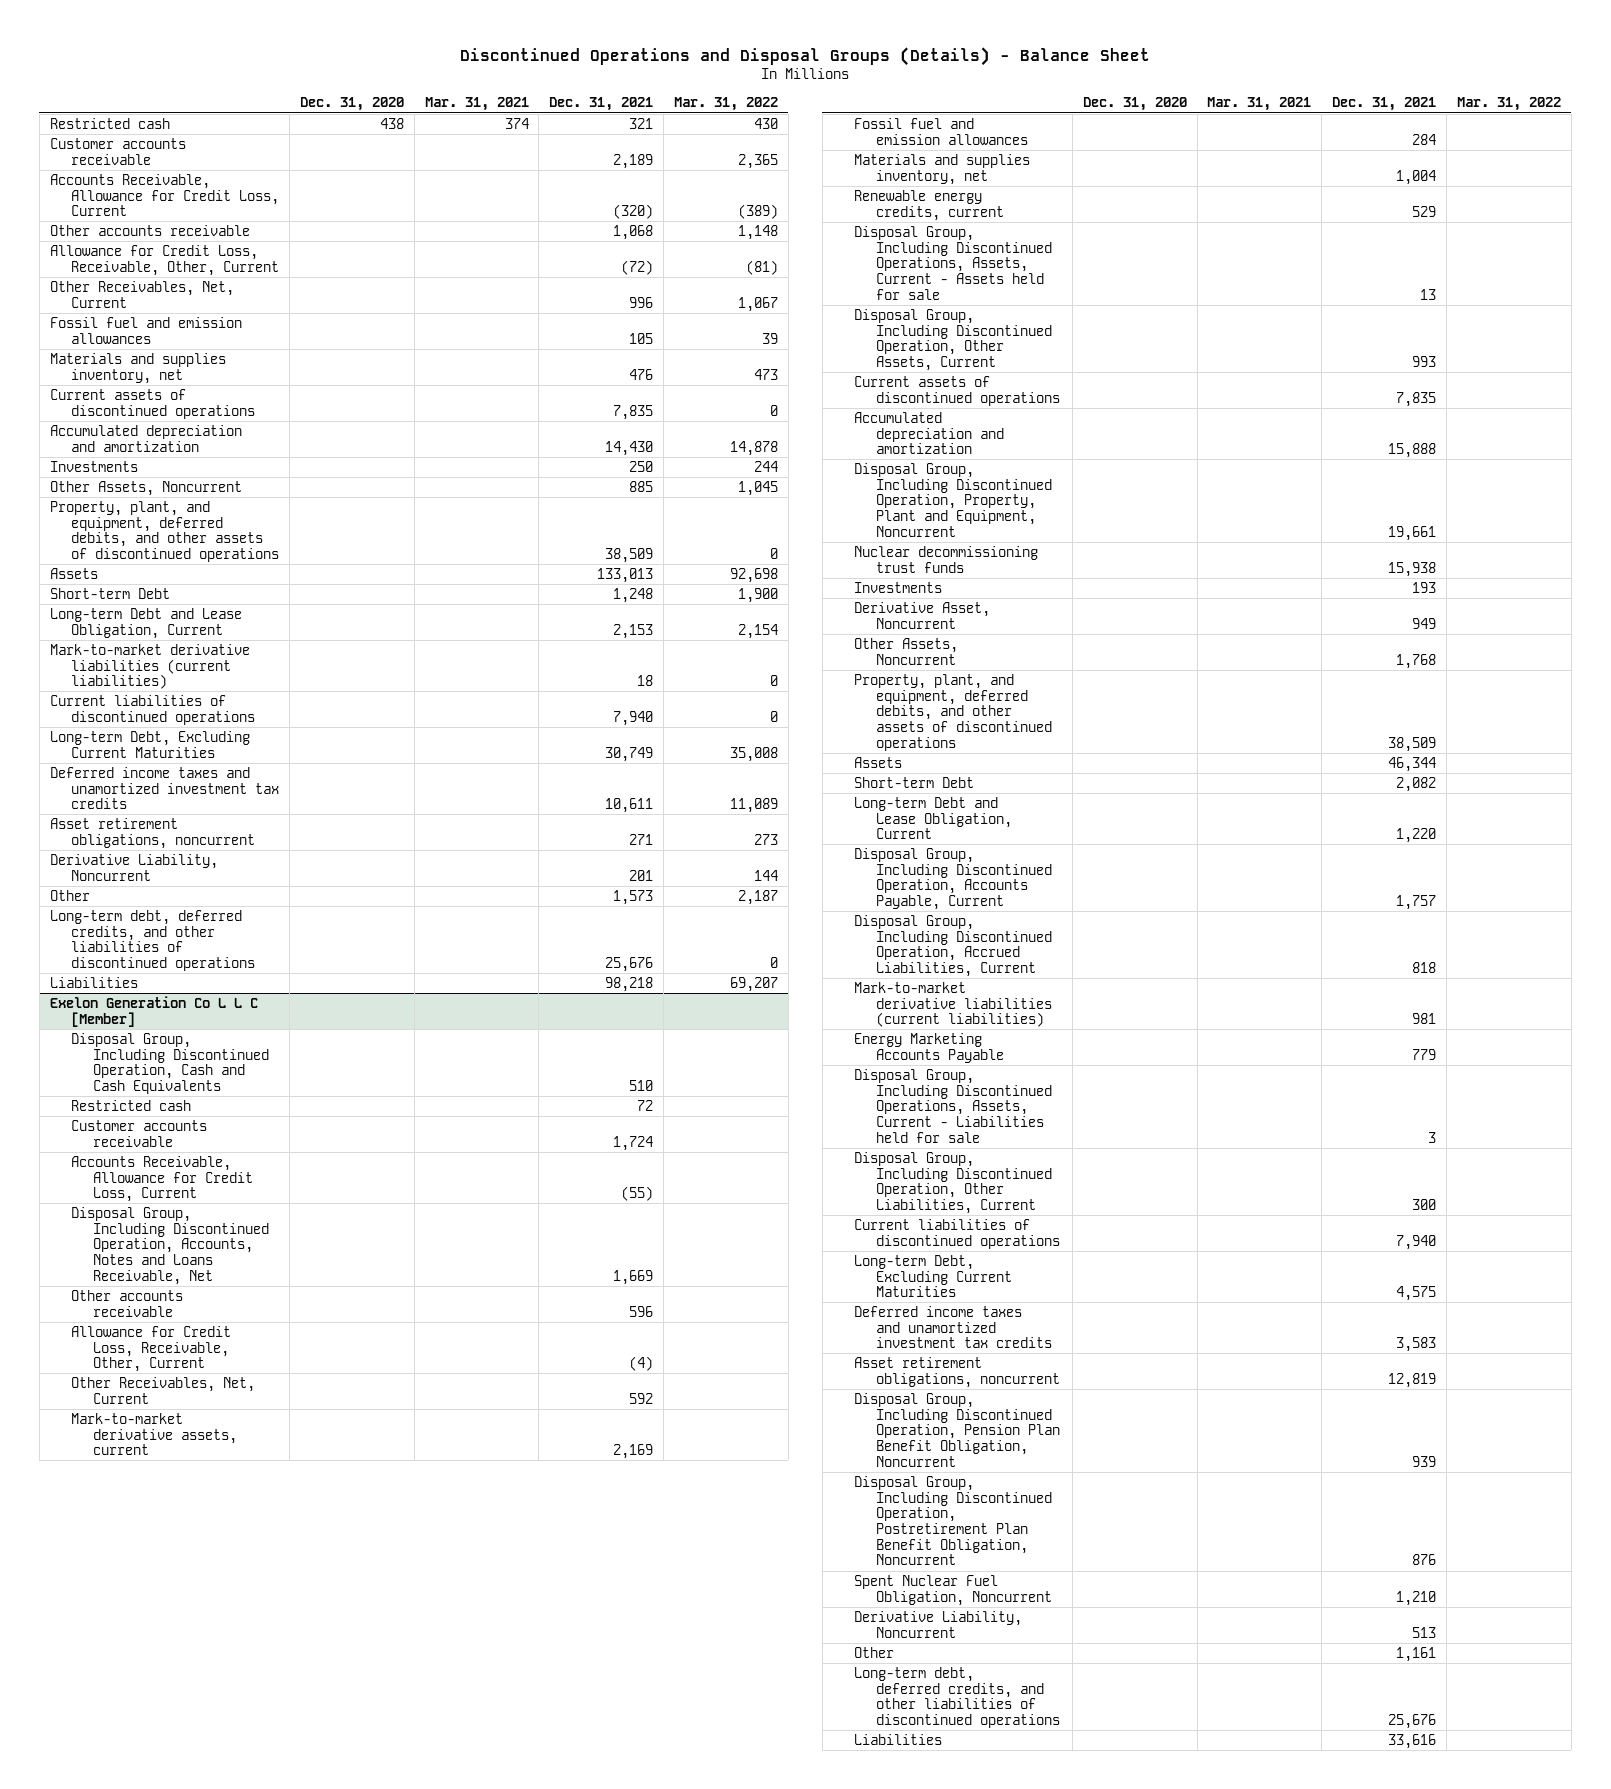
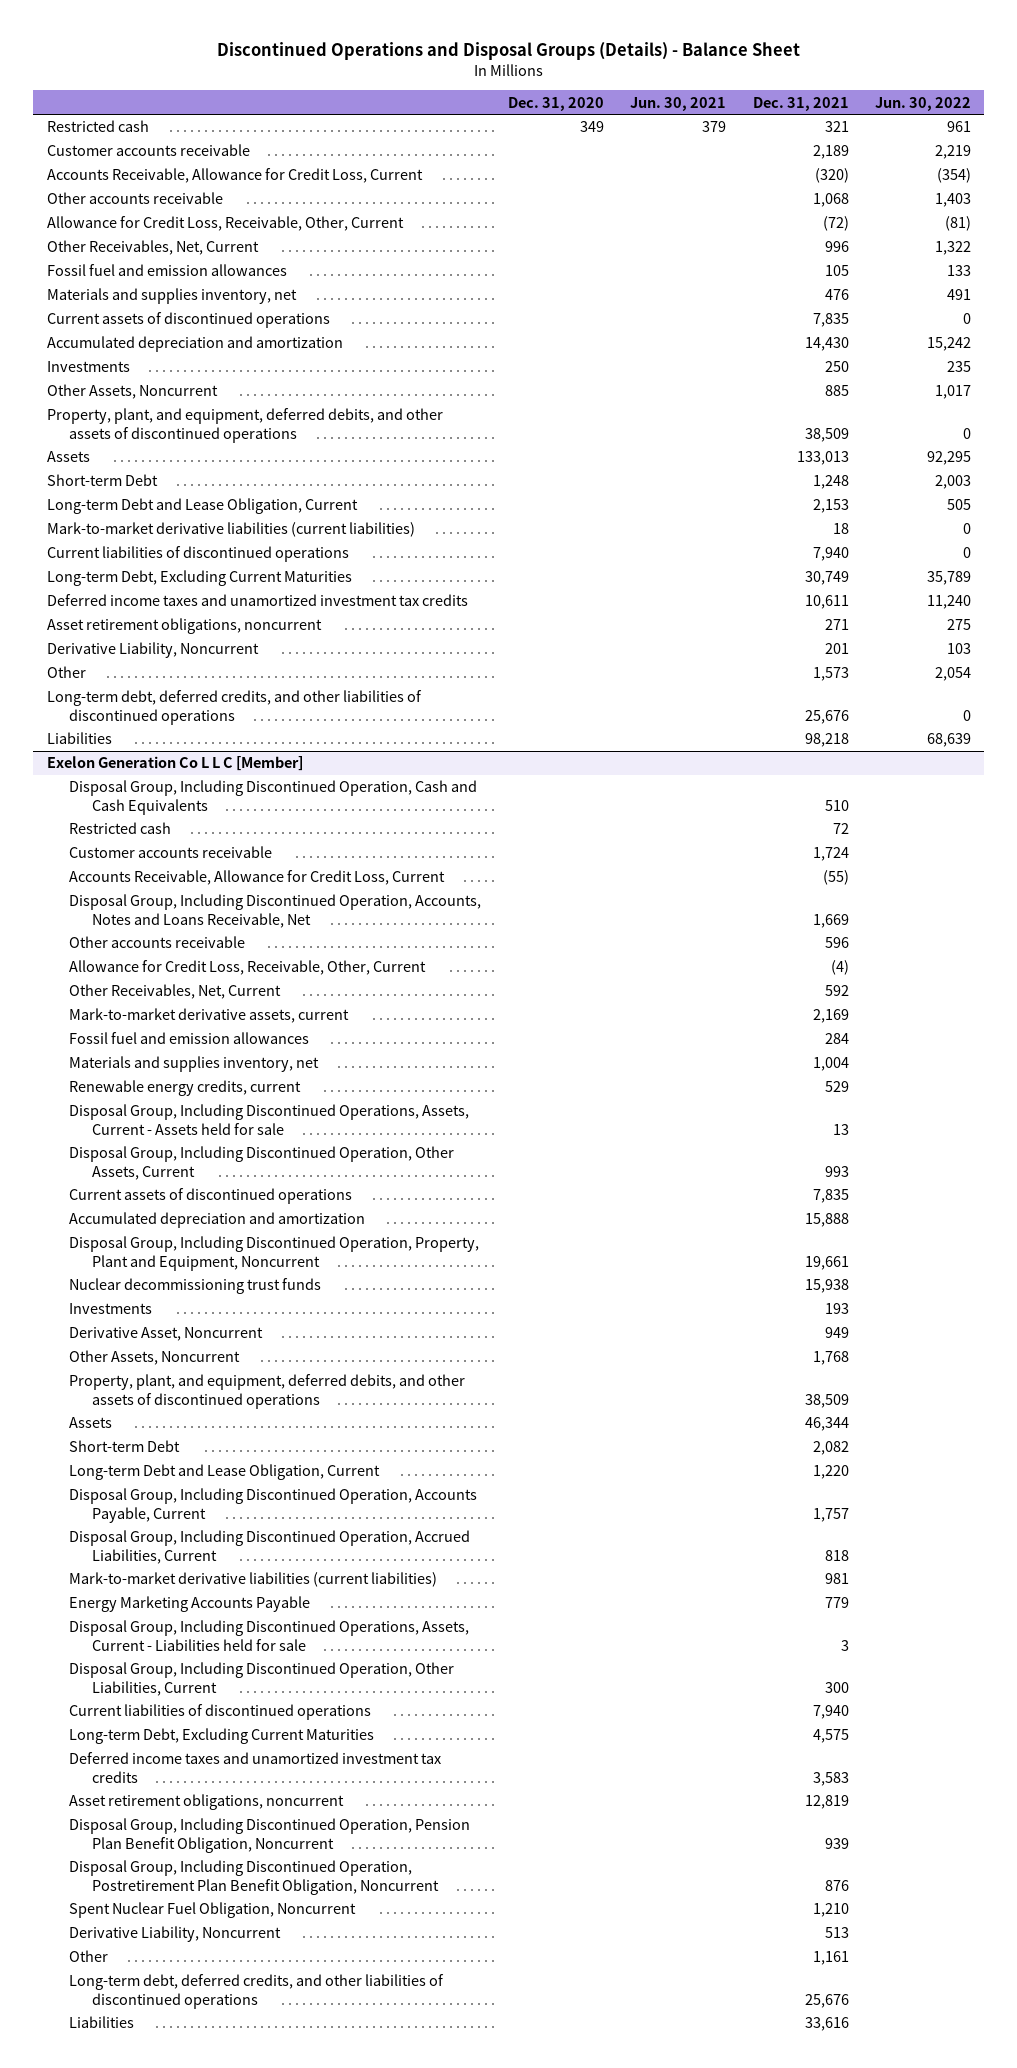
- | Dec. 31, 2020 | Mar. 31, 2021 | Dec. 31, 2021 | Mar. 31, 2022
+ | Dec. 31, 2020 | Jun. 30, 2021 | Dec. 31, 2021 | Jun. 30, 2022
- Restricted cash | 438 | 374 | 321 | 430
+ Restricted cash | 349 | 379 | 321 | 961

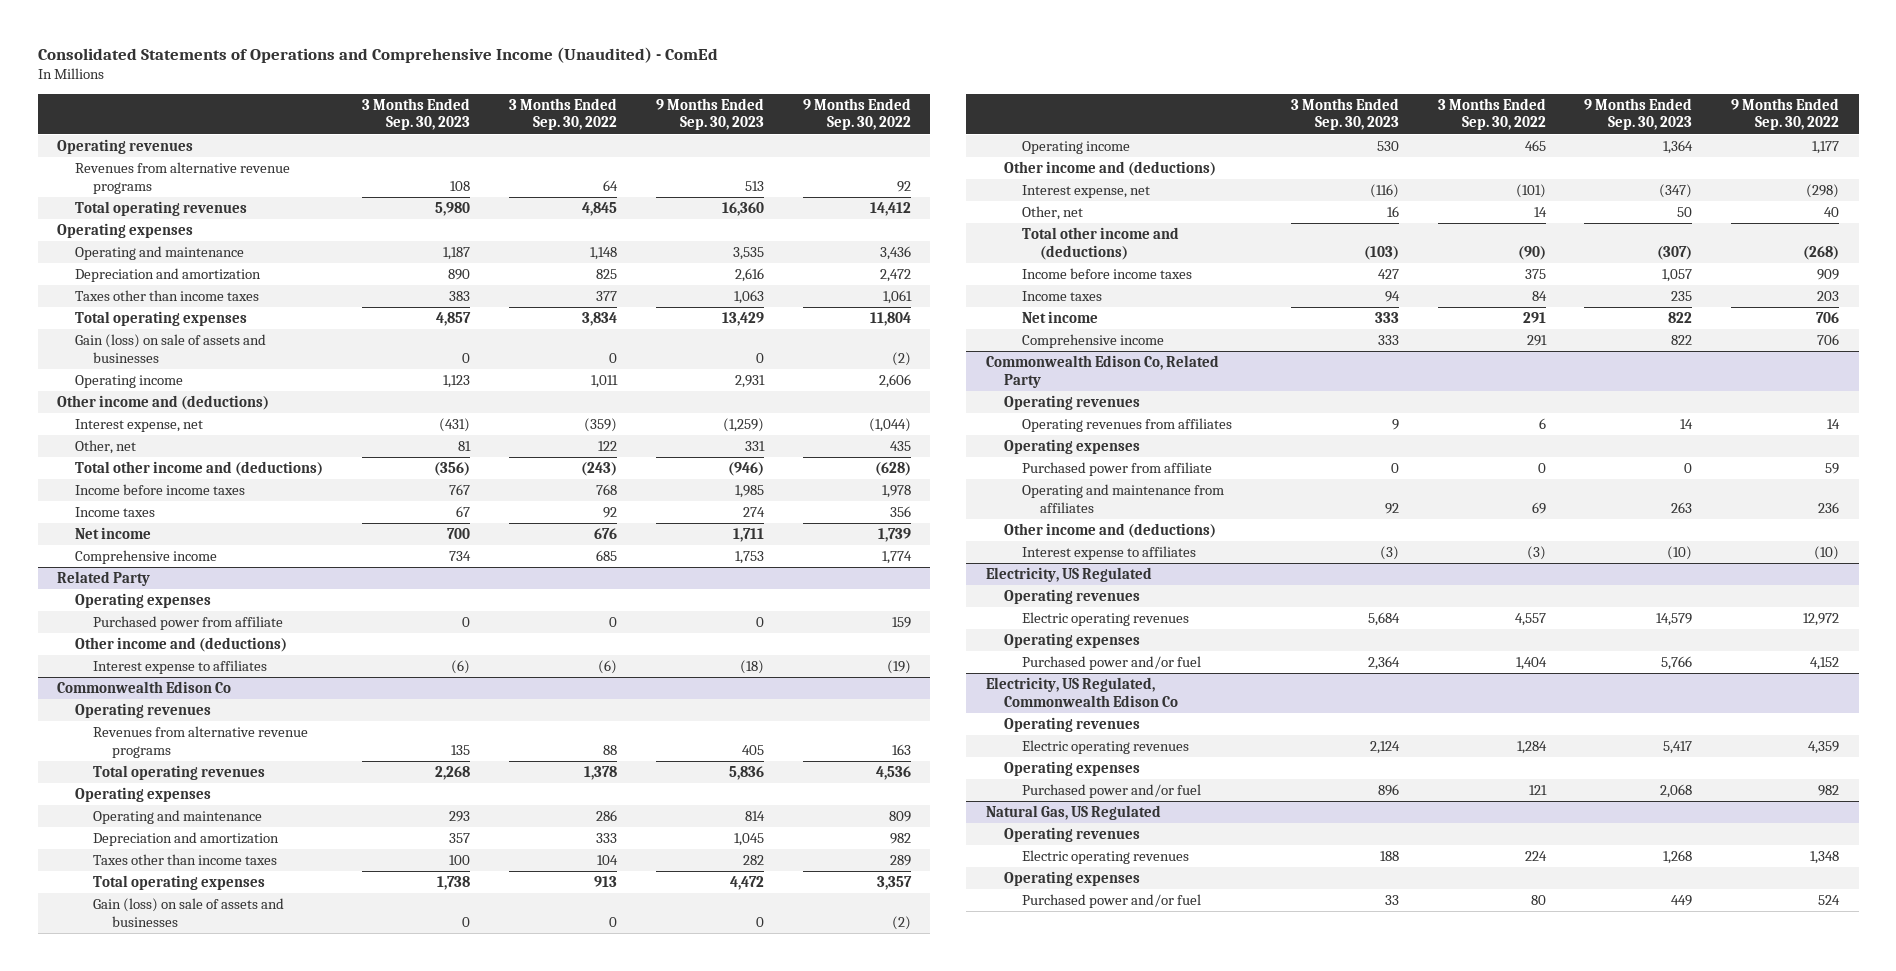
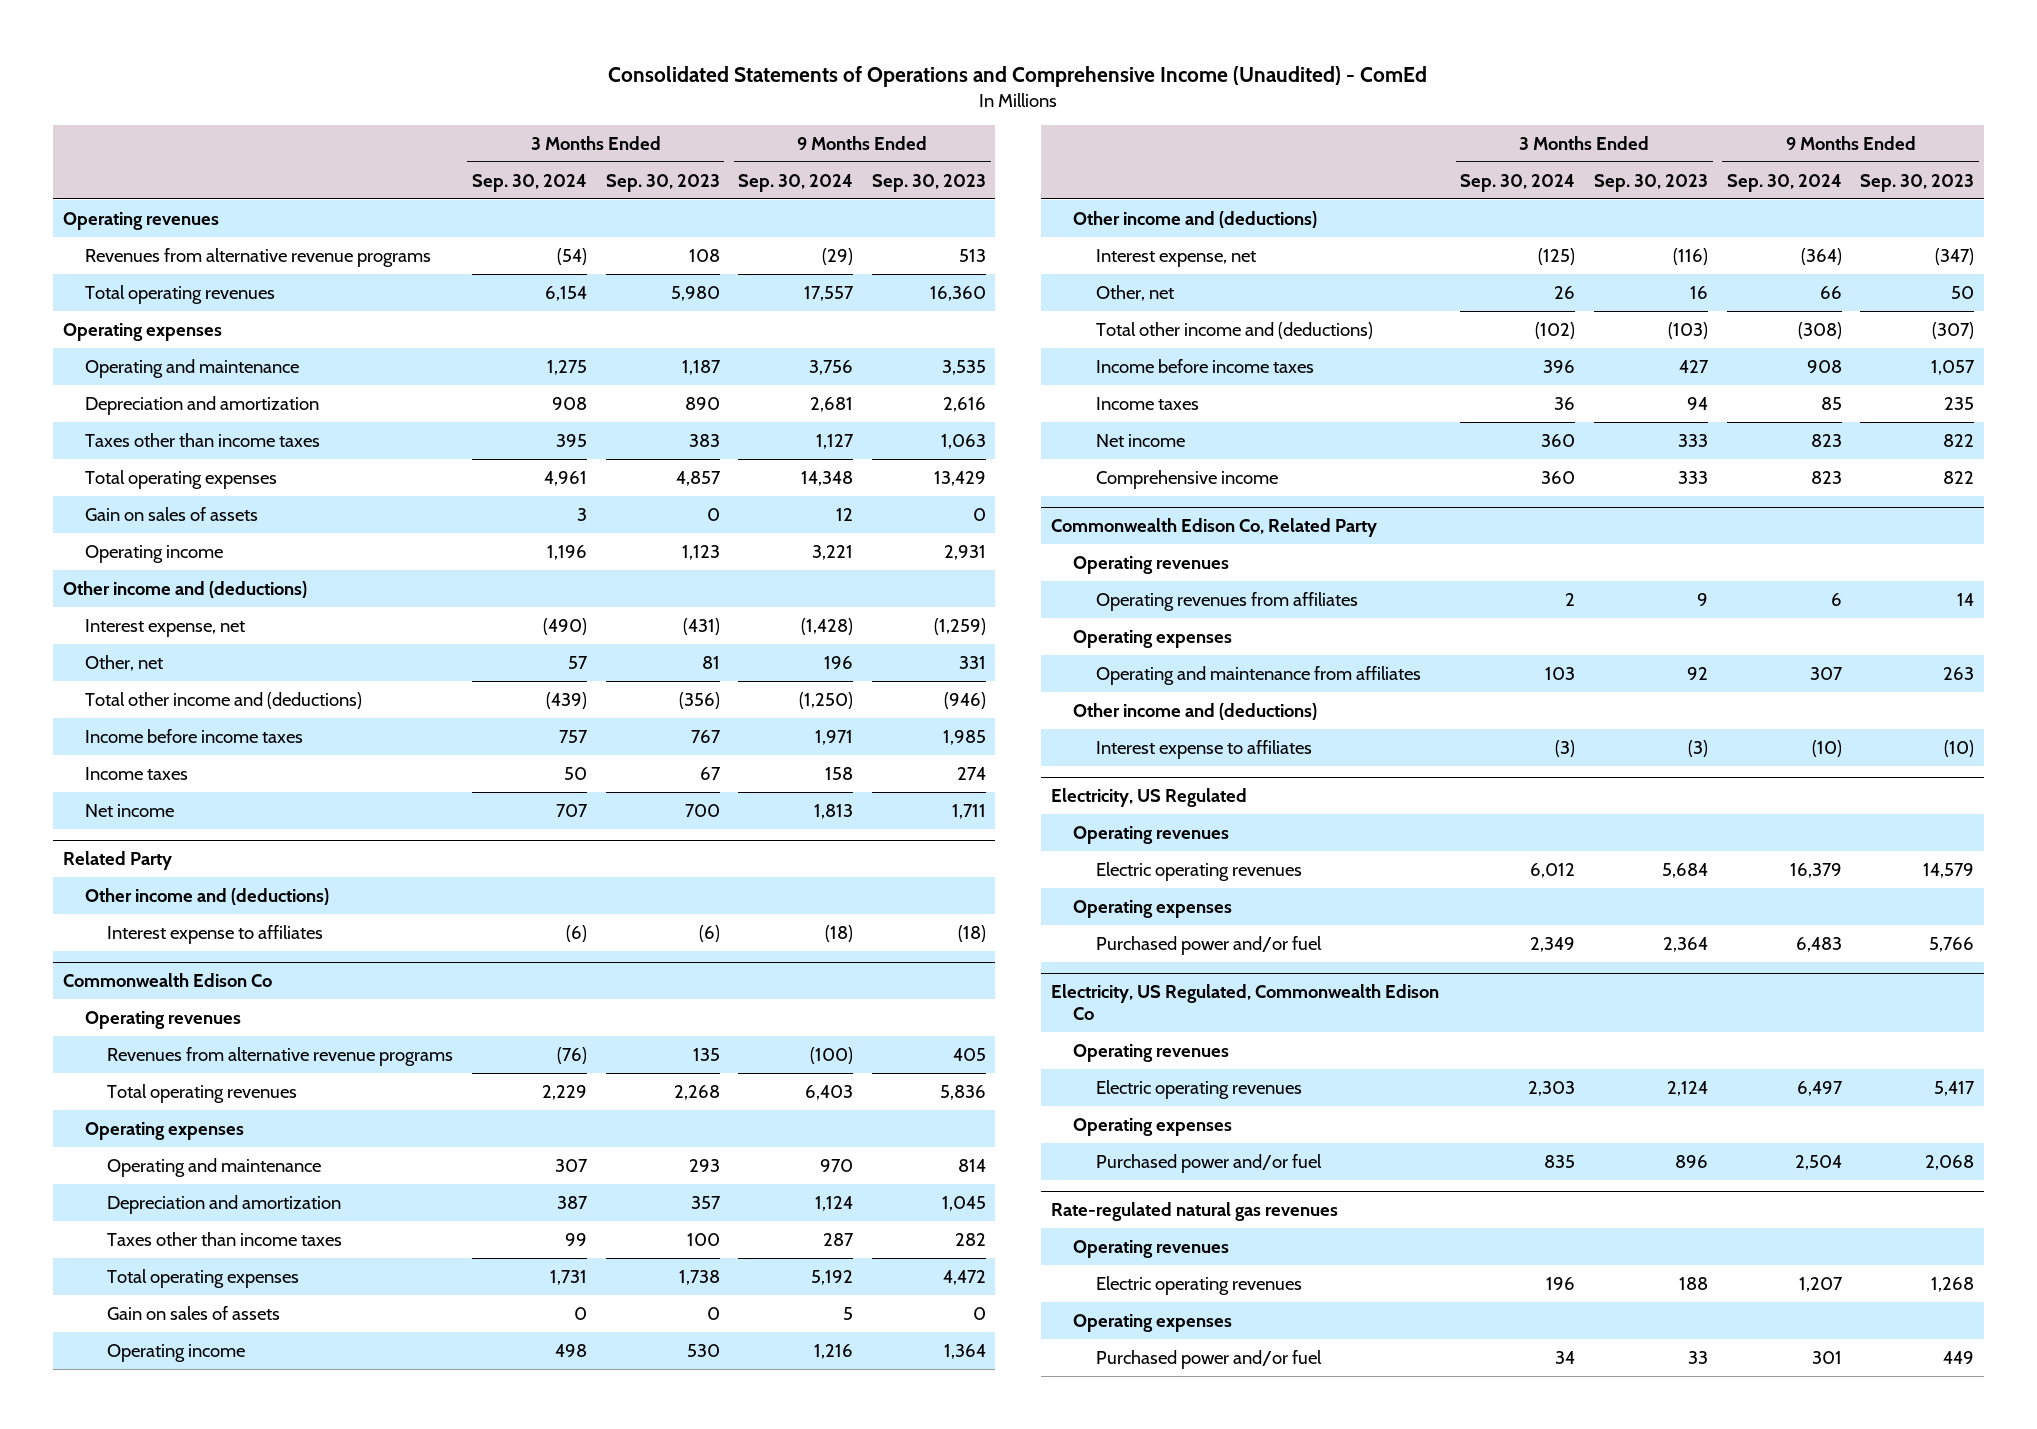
- | 3 Months Ended Sep. 30, 2023 | 3 Months Ended Sep. 30, 2022 | 9 Months Ended Sep. 30, 2023 | 9 Months Ended Sep. 30, 2022
+ | 3 Months Ended Sep. 30, 2024 | 3 Months Ended Sep. 30, 2023 | 9 Months Ended Sep. 30, 2024 | 9 Months Ended Sep. 30, 2023
- Gain (loss) on sale of assets and businesses | 0 | 0 | 0 | (2)
+ Gain on sales of assets | 3 | 0 | 12 | 0
- Comprehensive income | 734 | 685 | 1,753 | 1,774
@ Related Party
- Operating expenses
- Purchased power from affiliate | 0 | 0 | 0 | 159
@ Commonwealth Edison Co
- Gain (loss) on sale of assets and businesses | 0 | 0 | 0 | (2)
+ Gain on sales of assets | 0 | 0 | 5 | 0
@ Commonwealth Edison Co, Related Party
- Purchased power from affiliate | 0 | 0 | 0 | 59
- Natural Gas, US Regulated
+ Rate-regulated natural gas revenues

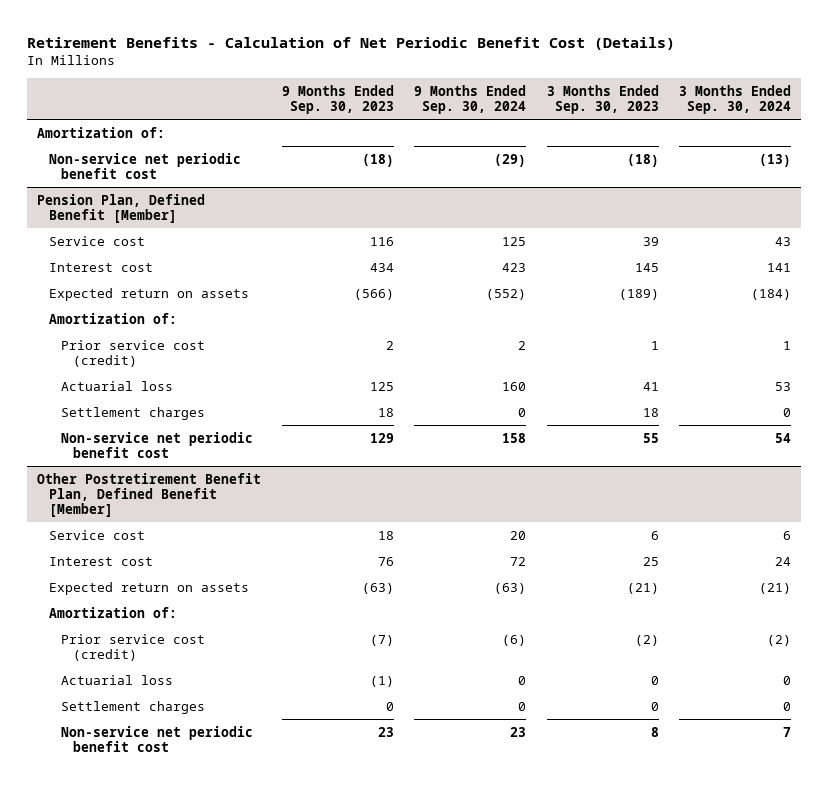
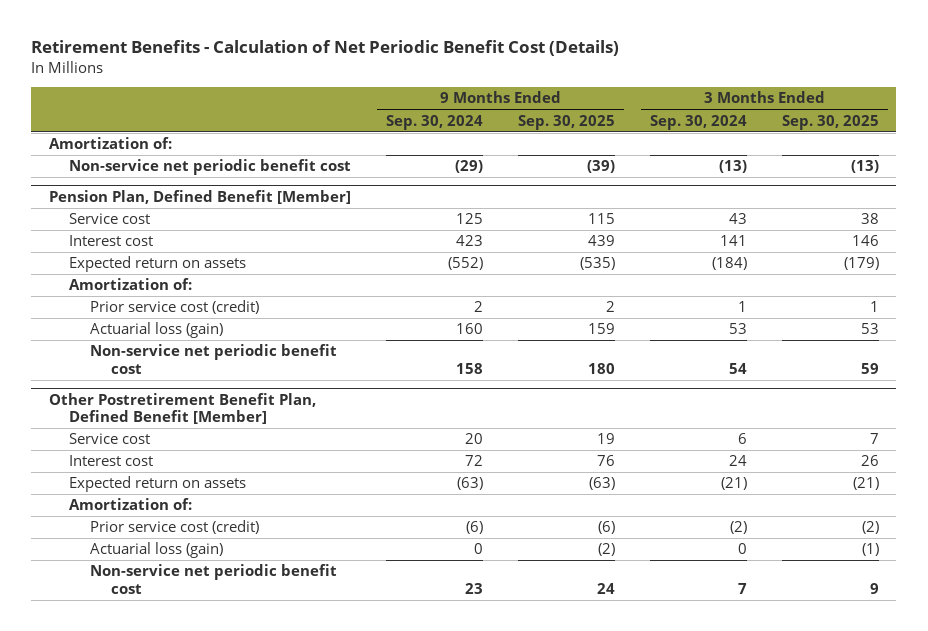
- | 9 Months Ended Sep. 30, 2023 | 9 Months Ended Sep. 30, 2024 | 3 Months Ended Sep. 30, 2023 | 3 Months Ended Sep. 30, 2024
+ | 9 Months Ended Sep. 30, 2024 | 9 Months Ended Sep. 30, 2025 | 3 Months Ended Sep. 30, 2024 | 3 Months Ended Sep. 30, 2025
@ Pension Plan, Defined Benefit [Member]
- Actuarial loss | 125 | 160 | 41 | 53
- Settlement charges | 18 | 0 | 18 | 0
+ Actuarial loss (gain) | 160 | 159 | 53 | 53
@ Other Postretirement Benefit Plan, Defined Benefit [Member]
- Actuarial loss | (1) | 0 | 0 | 0
- Settlement charges | 0 | 0 | 0 | 0
+ Actuarial loss (gain) | 0 | (2) | 0 | (1)

